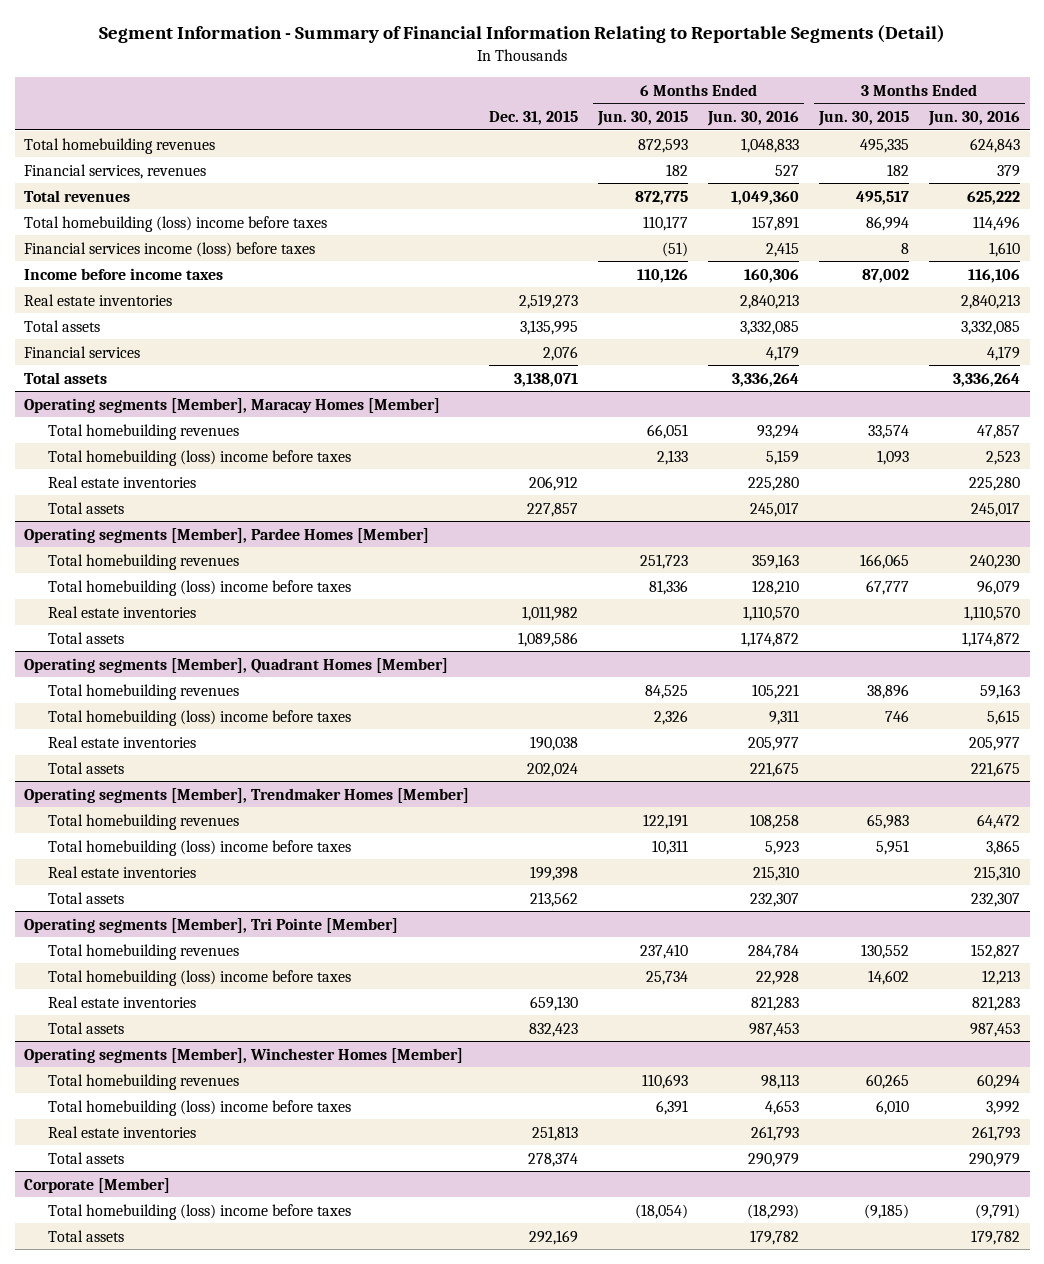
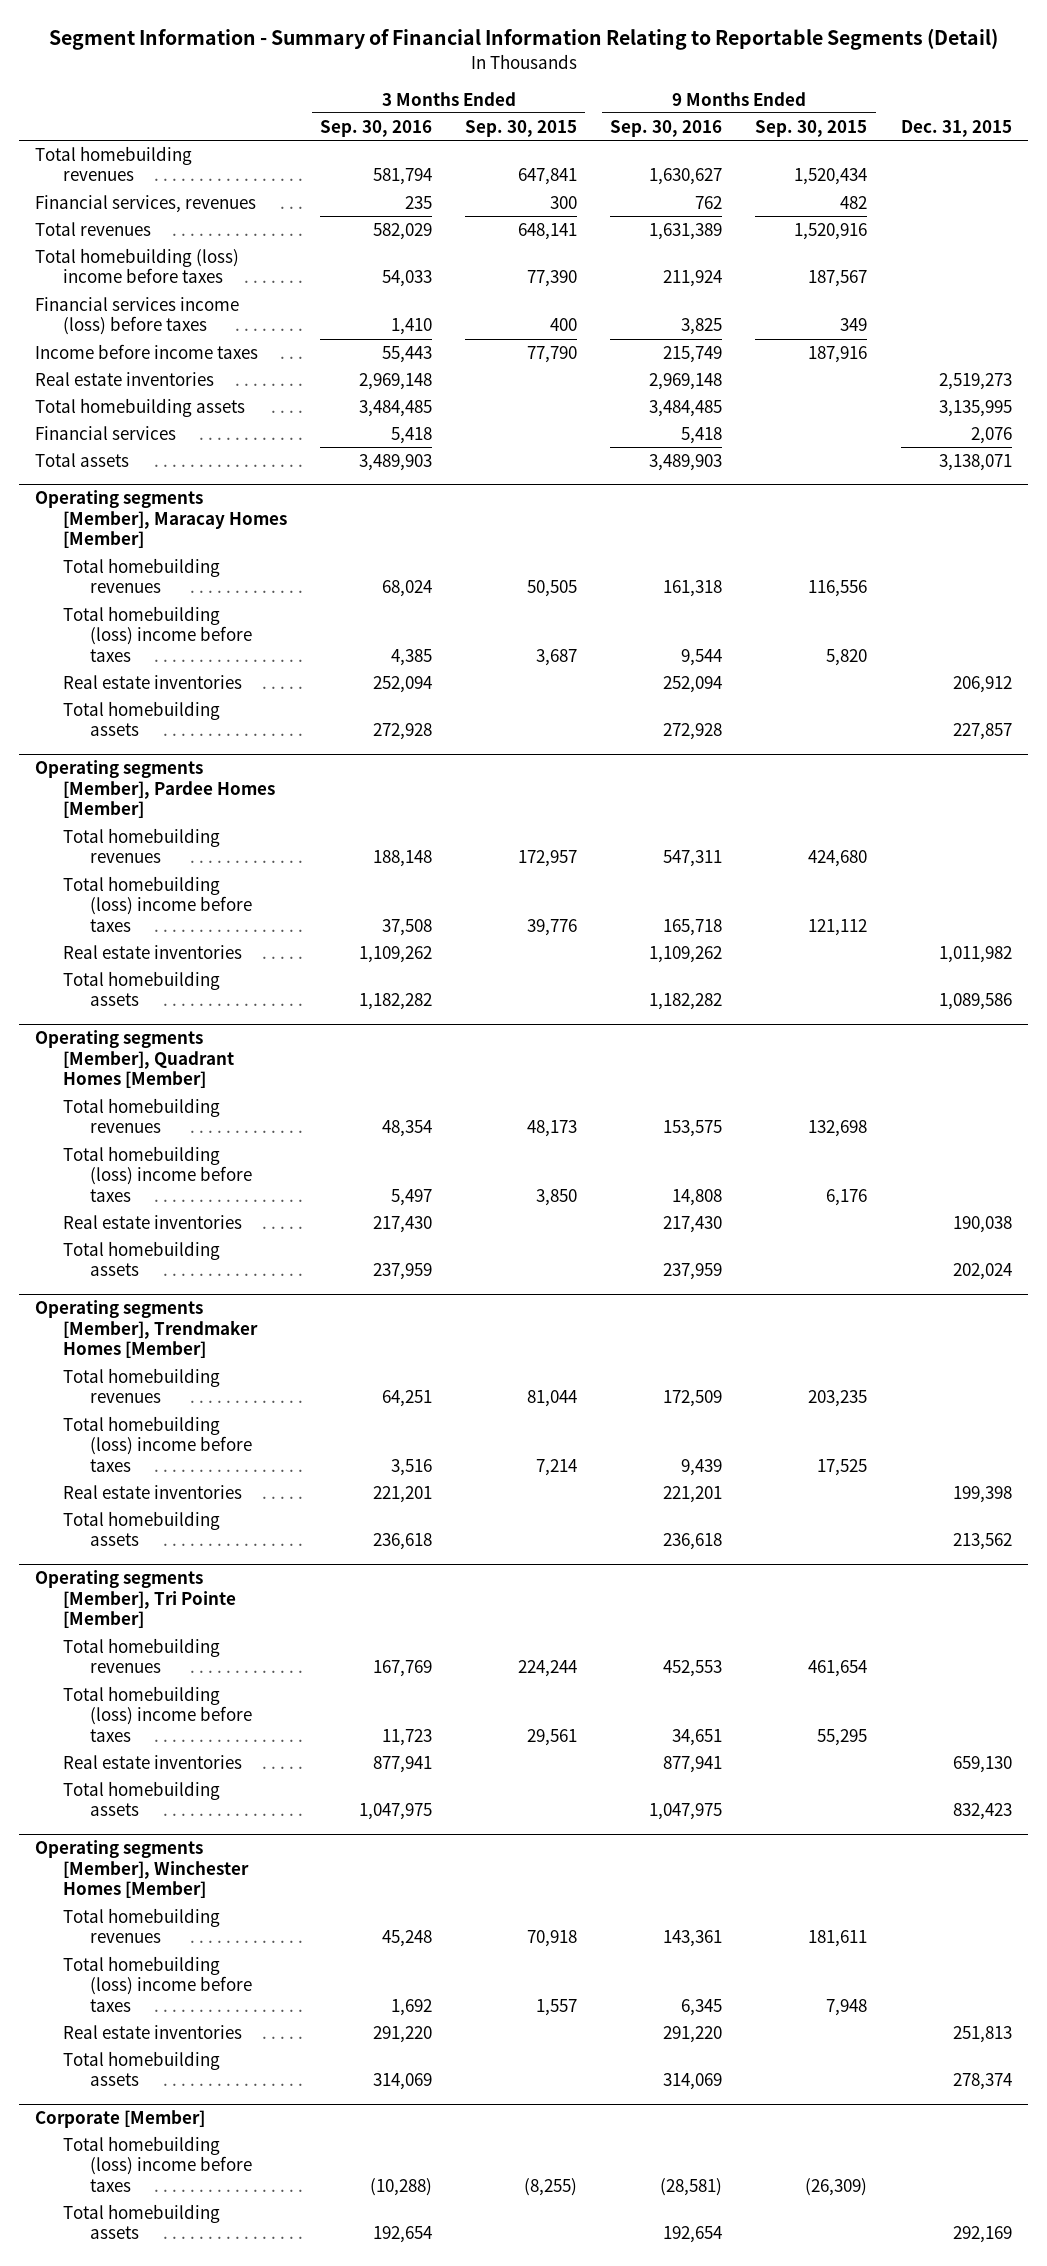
- | Dec. 31, 2015 | 6 Months Ended Jun. 30, 2015 | 6 Months Ended Jun. 30, 2016 | 3 Months Ended Jun. 30, 2015 | 3 Months Ended Jun. 30, 2016
+ | 3 Months Ended Sep. 30, 2016 | 3 Months Ended Sep. 30, 2015 | 9 Months Ended Sep. 30, 2016 | 9 Months Ended Sep. 30, 2015 | Dec. 31, 2015
- Total assets | 3,135,995 | | 3,332,085 | | 3,332,085
+ Total homebuilding assets | 3,484,485 | | 3,484,485 | | 3,135,995
@ Operating segments [Member], Maracay Homes [Member]
- Total assets | 227,857 | | 245,017 | | 245,017
+ Total homebuilding assets | 272,928 | | 272,928 | | 227,857
@ Operating segments [Member], Pardee Homes [Member]
- Total assets | 1,089,586 | | 1,174,872 | | 1,174,872
+ Total homebuilding assets | 1,182,282 | | 1,182,282 | | 1,089,586
@ Operating segments [Member], Quadrant Homes [Member]
- Total assets | 202,024 | | 221,675 | | 221,675
+ Total homebuilding assets | 237,959 | | 237,959 | | 202,024
@ Operating segments [Member], Trendmaker Homes [Member]
- Total assets | 213,562 | | 232,307 | | 232,307
+ Total homebuilding assets | 236,618 | | 236,618 | | 213,562
@ Operating segments [Member], Tri Pointe [Member]
- Total assets | 832,423 | | 987,453 | | 987,453
+ Total homebuilding assets | 1,047,975 | | 1,047,975 | | 832,423
@ Operating segments [Member], Winchester Homes [Member]
- Total assets | 278,374 | | 290,979 | | 290,979
+ Total homebuilding assets | 314,069 | | 314,069 | | 278,374
@ Corporate [Member]
- Total assets | 292,169 | | 179,782 | | 179,782
+ Total homebuilding assets | 192,654 | | 192,654 | | 292,169

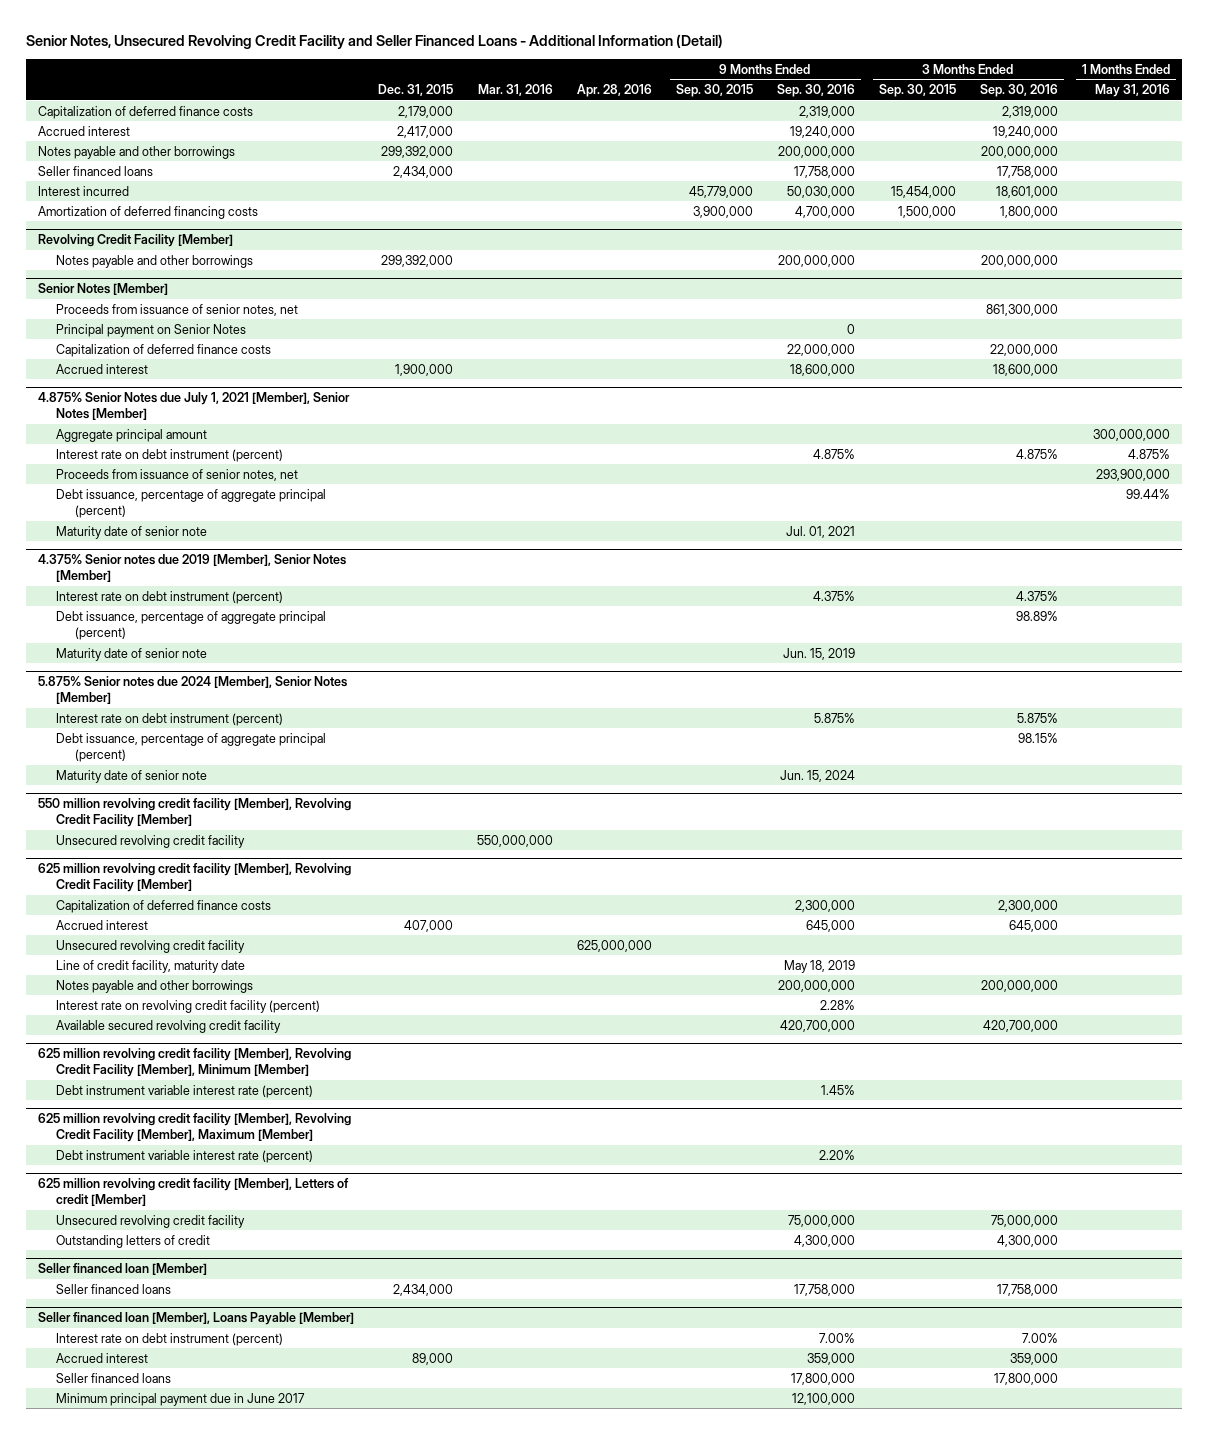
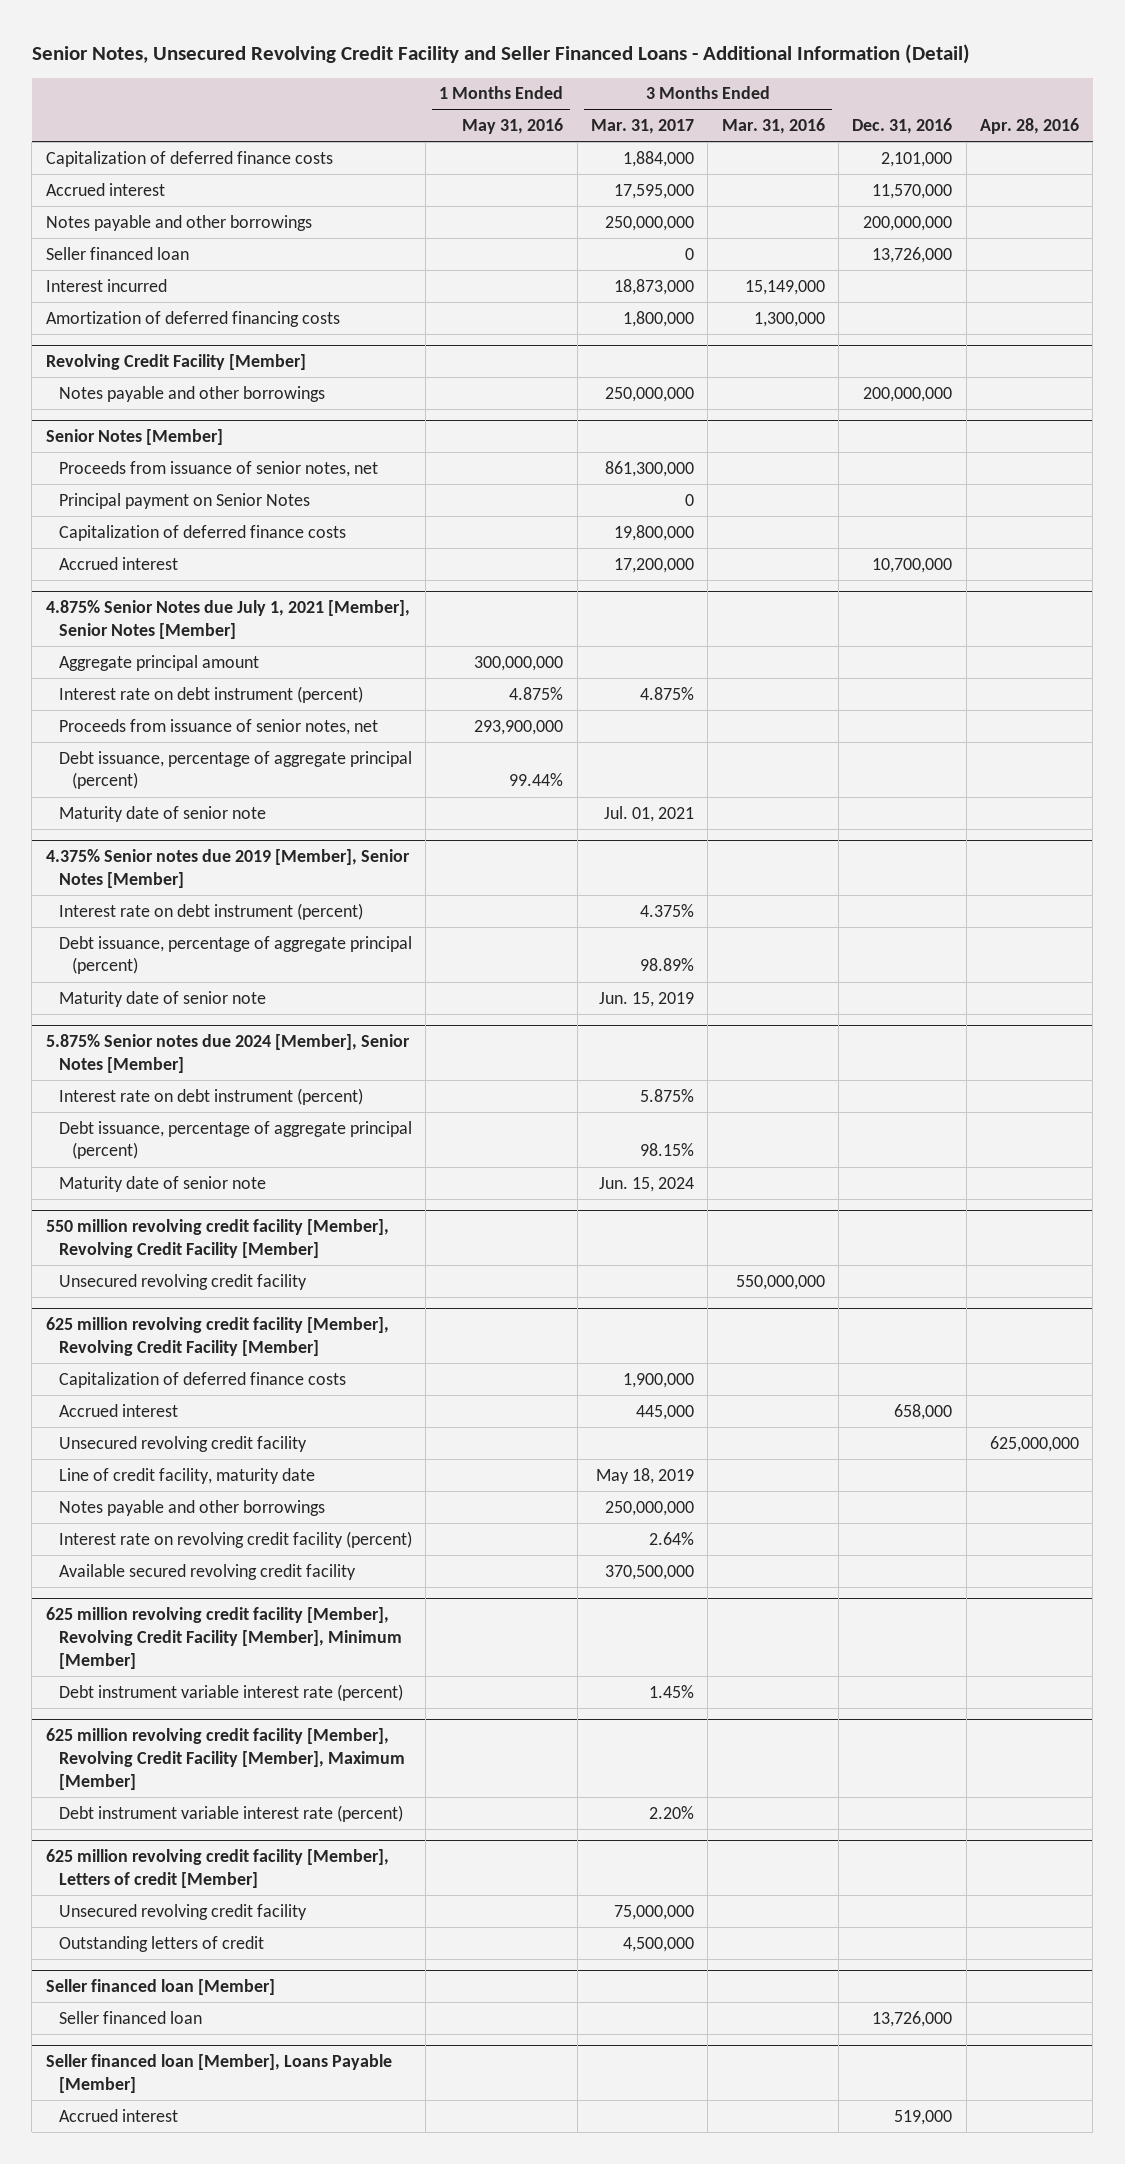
- | Dec. 31, 2015 | Mar. 31, 2016 | Apr. 28, 2016 | 9 Months Ended Sep. 30, 2015 | 9 Months Ended Sep. 30, 2016 | 3 Months Ended Sep. 30, 2015 | 3 Months Ended Sep. 30, 2016 | 1 Months Ended May 31, 2016
+ | 1 Months Ended May 31, 2016 | 3 Months Ended Mar. 31, 2017 | 3 Months Ended Mar. 31, 2016 | Dec. 31, 2016 | Apr. 28, 2016
- Seller financed loans | 2,434,000 | | | | 17,758,000 | | 17,758,000 |
+ Seller financed loan | | 0 | | 13,726,000 |
@ Seller financed loan [Member]
- Seller financed loans | 2,434,000 | | | | 17,758,000 | | 17,758,000 |
+ Seller financed loan | | | | 13,726,000 |
@ Seller financed loan [Member], Loans Payable [Member]
- Interest rate on debt instrument (percent) | | | | | 7.00% | | 7.00% |
- Seller financed loans | | | | | 17,800,000 | | 17,800,000 |
- Minimum principal payment due in June 2017 | | | | | 12,100,000 | | |

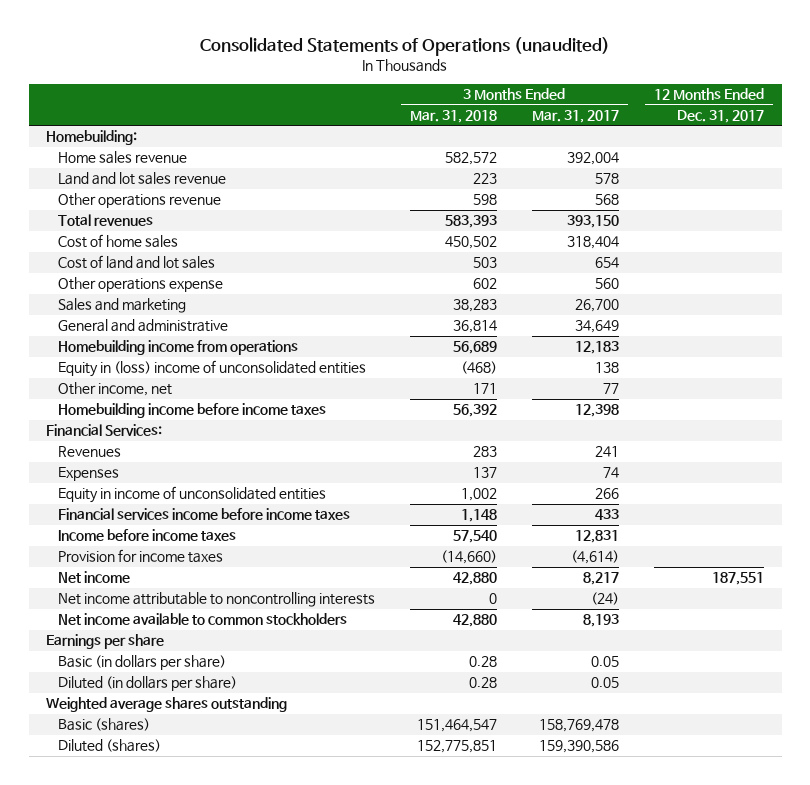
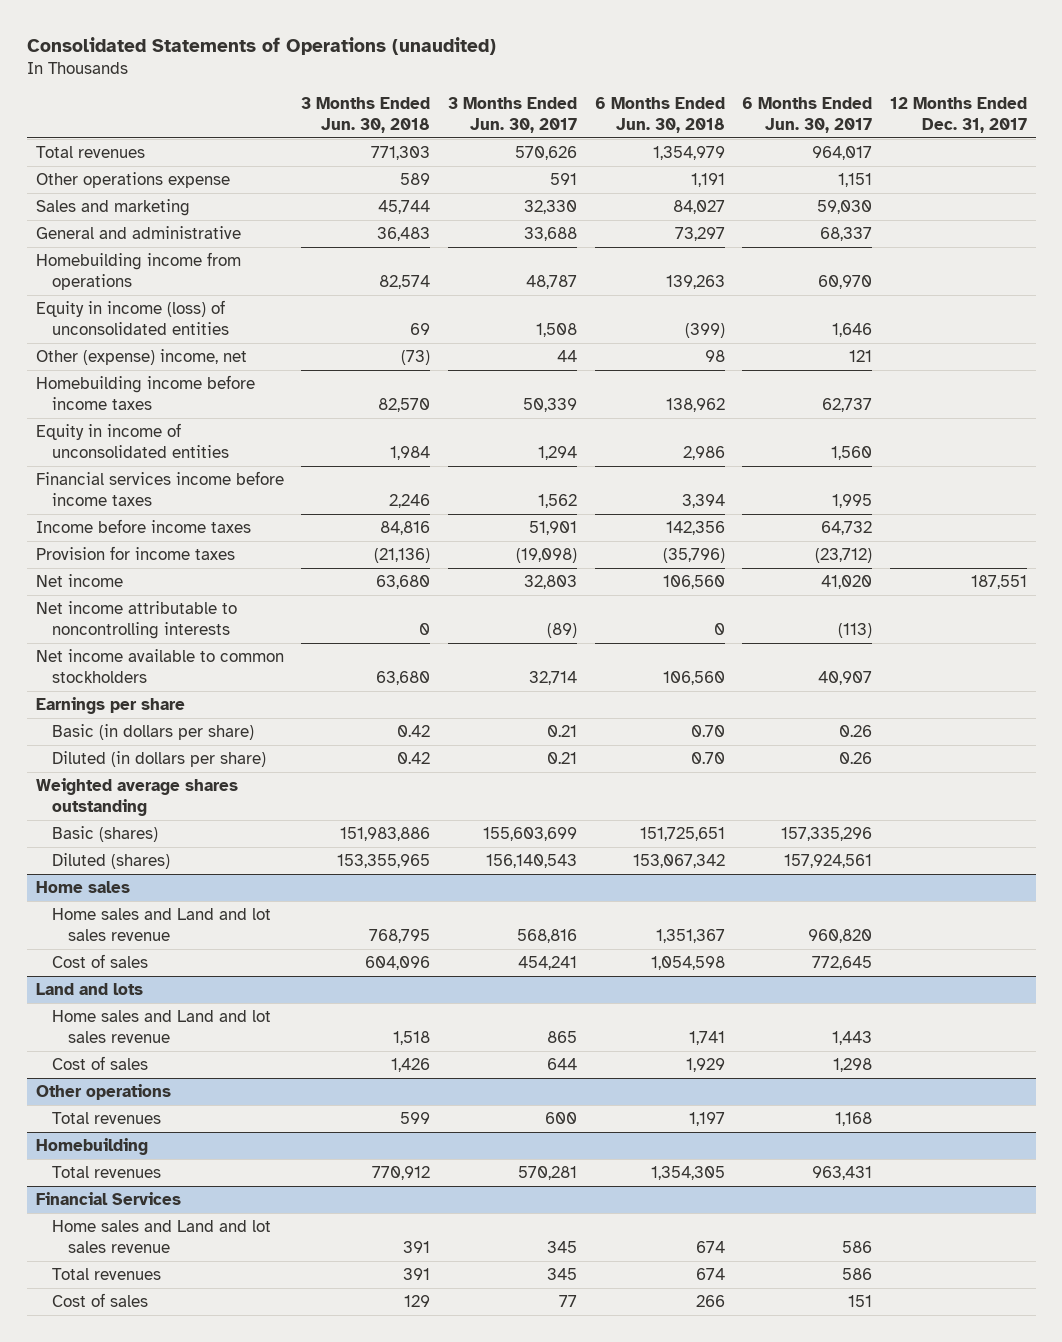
- | 3 Months Ended Mar. 31, 2018 | 3 Months Ended Mar. 31, 2017 | 12 Months Ended Dec. 31, 2017
+ | 3 Months Ended Jun. 30, 2018 | 3 Months Ended Jun. 30, 2017 | 6 Months Ended Jun. 30, 2018 | 6 Months Ended Jun. 30, 2017 | 12 Months Ended Dec. 31, 2017
- Homebuilding:
- Home sales revenue | 582,572 | 392,004 |
- Land and lot sales revenue | 223 | 578 |
- Other operations revenue | 598 | 568 |
- Cost of home sales | 450,502 | 318,404 |
- Cost of land and lot sales | 503 | 654 |
- Equity in (loss) income of unconsolidated entities | (468) | 138 |
- Other income, net | 171 | 77 |
+ Equity in income (loss) of unconsolidated entities | 69 | 1,508 | (399) | 1,646 |
+ Other (expense) income, net | (73) | 44 | 98 | 121 |
- Financial Services:
- Revenues | 283 | 241 |
- Expenses | 137 | 74 |
+ Home sales
+ Home sales and Land and lot sales revenue | 768,795 | 568,816 | 1,351,367 | 960,820 |
+ Cost of sales | 604,096 | 454,241 | 1,054,598 | 772,645 |
+ Land and lots
+ Home sales and Land and lot sales revenue | 1,518 | 865 | 1,741 | 1,443 |
+ Cost of sales | 1,426 | 644 | 1,929 | 1,298 |
+ Other operations
+ Total revenues | 599 | 600 | 1,197 | 1,168 |
+ Homebuilding
+ Total revenues | 770,912 | 570,281 | 1,354,305 | 963,431 |
+ Financial Services
+ Home sales and Land and lot sales revenue | 391 | 345 | 674 | 586 |
+ Total revenues | 391 | 345 | 674 | 586 |
+ Cost of sales | 129 | 77 | 266 | 151 |

